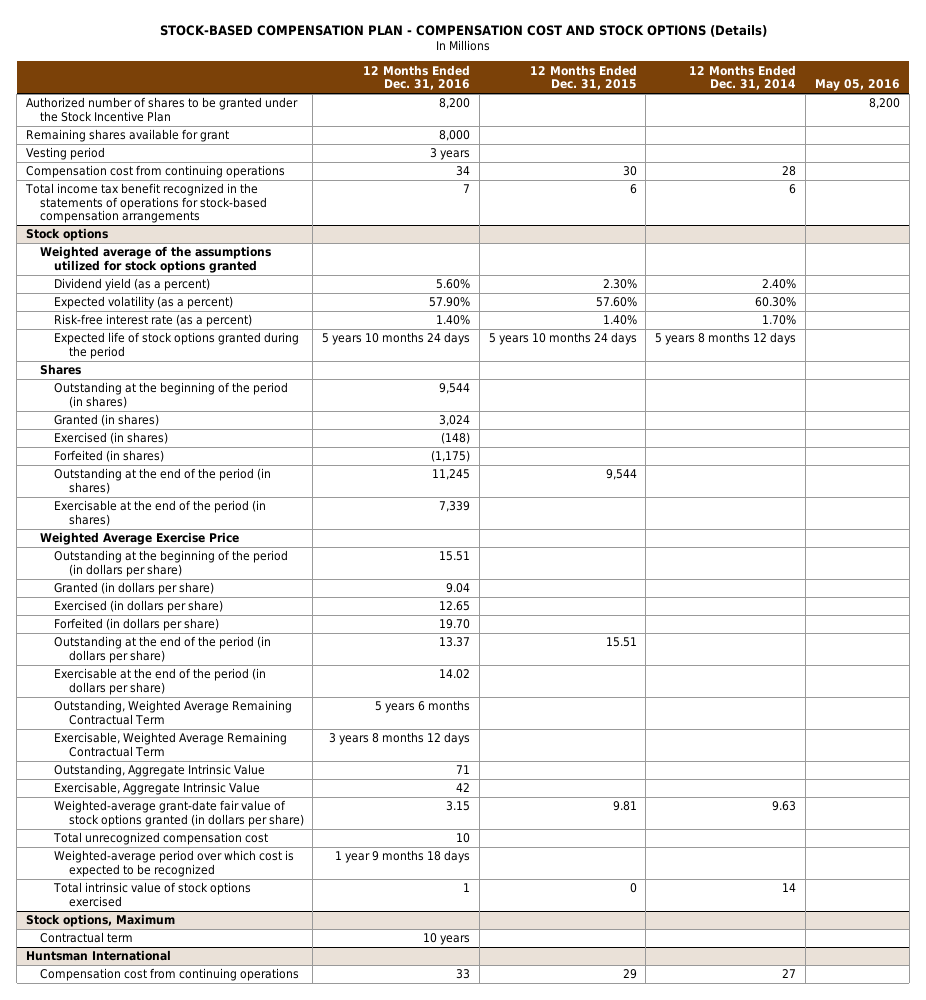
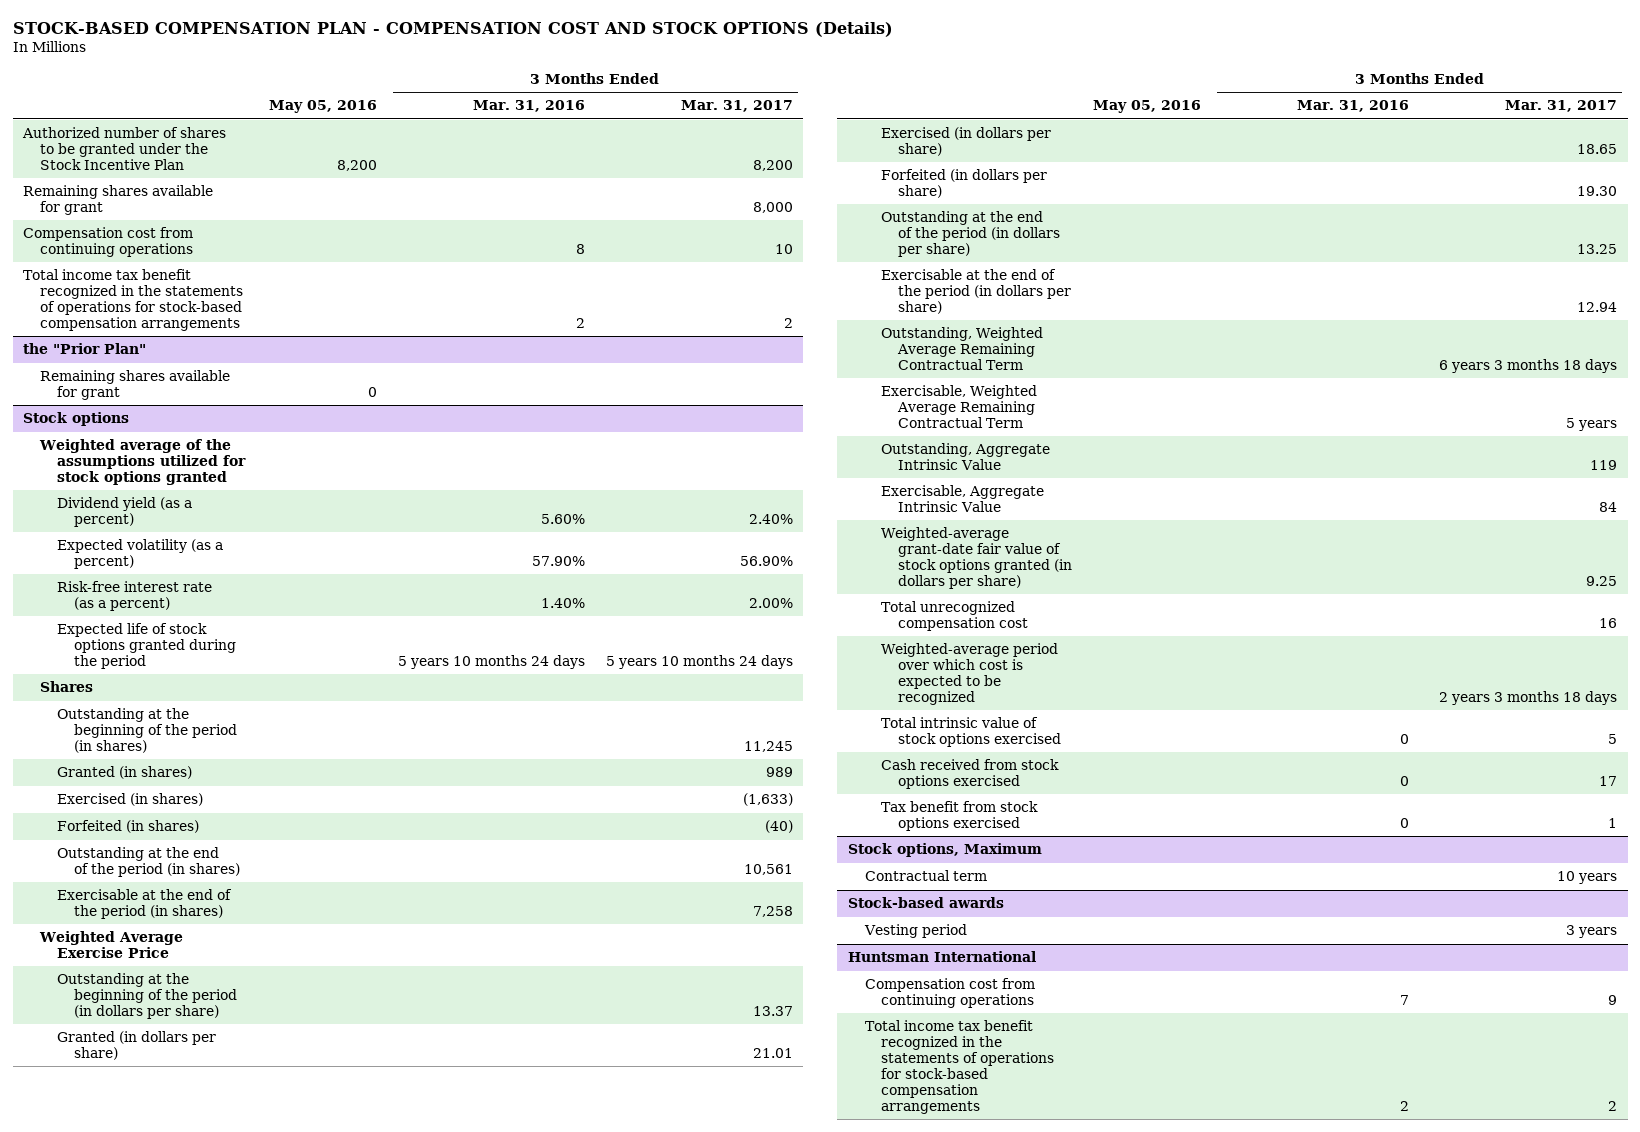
- | 12 Months Ended Dec. 31, 2016 | 12 Months Ended Dec. 31, 2015 | 12 Months Ended Dec. 31, 2014 | May 05, 2016
+ | May 05, 2016 | 3 Months Ended Mar. 31, 2016 | 3 Months Ended Mar. 31, 2017
- Vesting period | 3 years | | |
+ the "Prior Plan"
+ Remaining shares available for grant | 0 | |
@ Stock options
+ Cash received from stock options exercised | | 0 | 17
+ Tax benefit from stock options exercised | | 0 | 1
+ Stock-based awards
+ Vesting period | | | 3 years
@ Huntsman International
+ Total income tax benefit recognized in the statements of operations for stock-based compensation arrangements | | 2 | 2

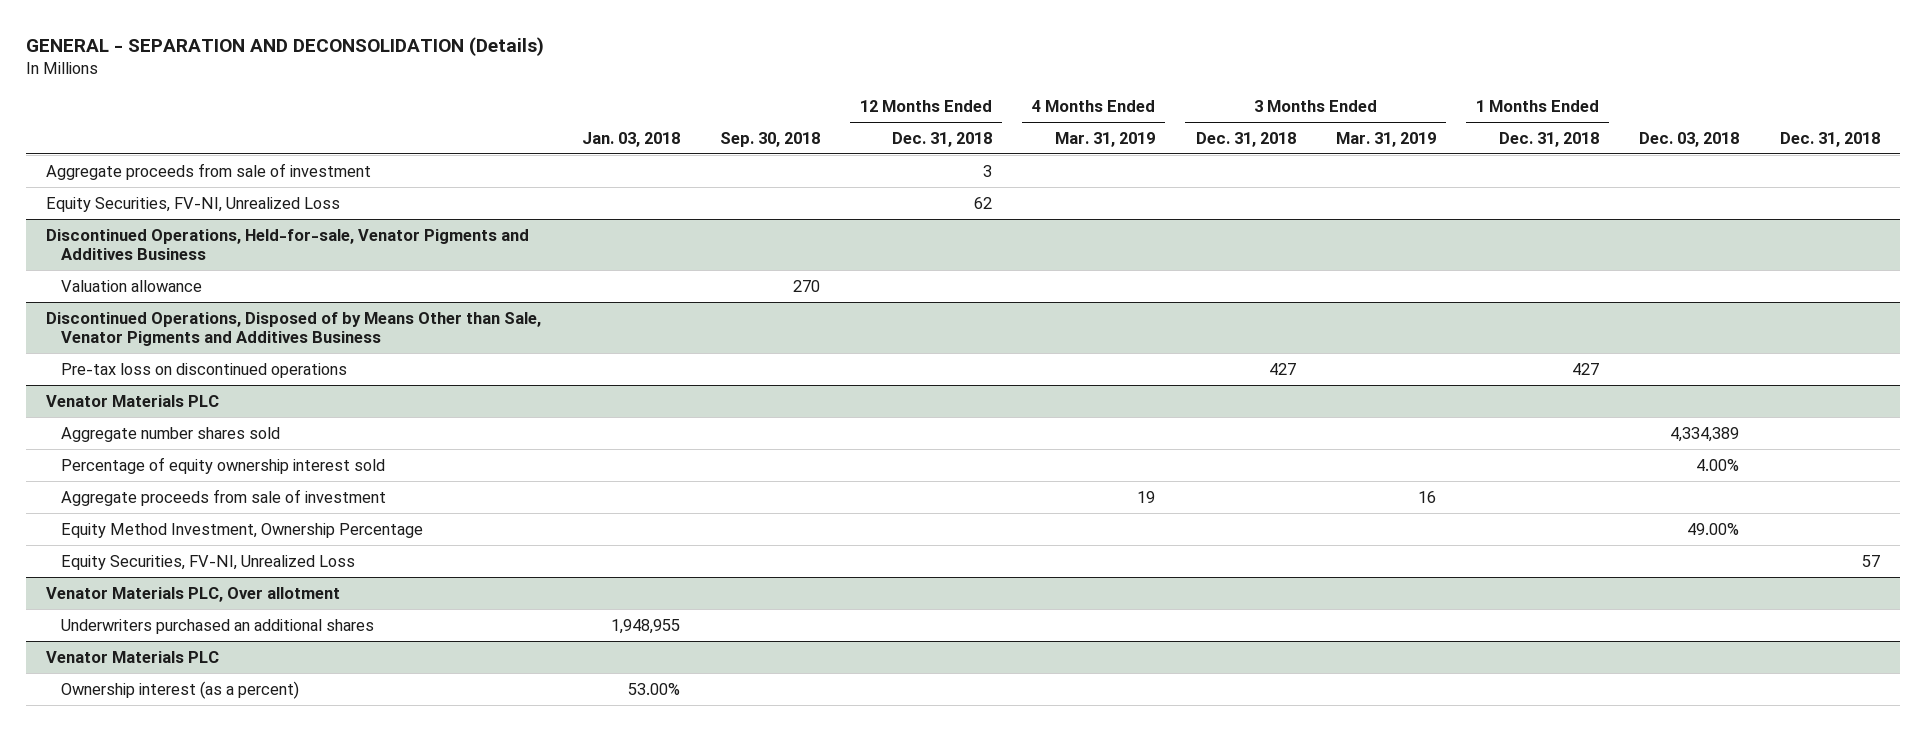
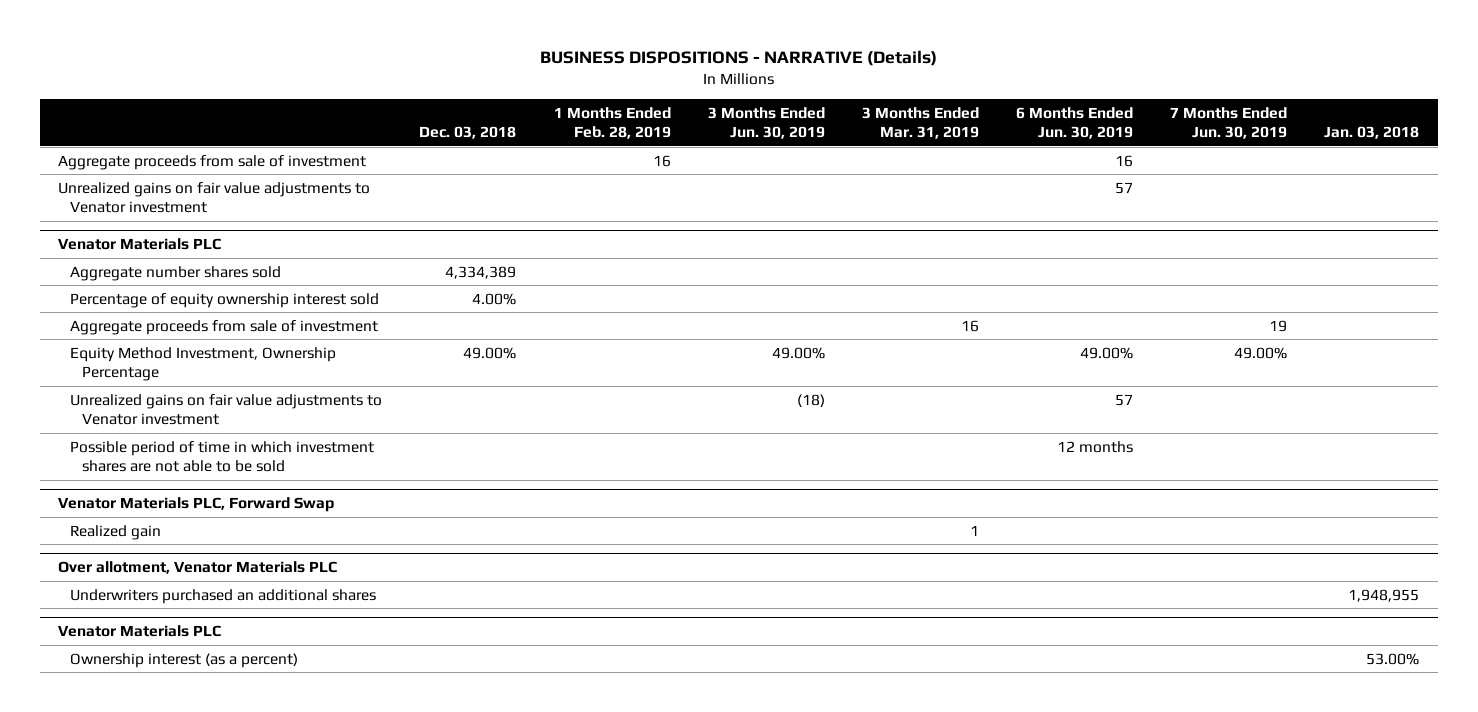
- GENERAL - SEPARATION AND DECONSOLIDATION (Details)
+ BUSINESS DISPOSITIONS - NARRATIVE (Details)
- | Jan. 03, 2018 | Sep. 30, 2018 | 12 Months Ended Dec. 31, 2018 | 4 Months Ended Mar. 31, 2019 | 3 Months Ended Dec. 31, 2018 | 3 Months Ended Mar. 31, 2019 | 1 Months Ended Dec. 31, 2018 | Dec. 03, 2018 | Dec. 31, 2018
+ | Dec. 03, 2018 | 1 Months Ended Feb. 28, 2019 | 3 Months Ended Jun. 30, 2019 | 3 Months Ended Mar. 31, 2019 | 6 Months Ended Jun. 30, 2019 | 7 Months Ended Jun. 30, 2019 | Jan. 03, 2018
- Equity Securities, FV-NI, Unrealized Loss | | | 62 | | | | | |
- Discontinued Operations, Held-for-sale, Venator Pigments and Additives Business
- Valuation allowance | | 270 | | | | | | |
- Discontinued Operations, Disposed of by Means Other than Sale, Venator Pigments and Additives Business
- Pre-tax loss on discontinued operations | | | | | 427 | | 427 | |
+ Unrealized gains on fair value adjustments to Venator investment | | | | | 57 | |
@ Venator Materials PLC
- Equity Securities, FV-NI, Unrealized Loss | | | | | | | | | 57
- Venator Materials PLC, Over allotment
@ Venator Materials PLC
+ Unrealized gains on fair value adjustments to Venator investment | | | (18) | | 57 | |
+ Possible period of time in which investment shares are not able to be sold | | | | | 12 months | |
+ Venator Materials PLC, Forward Swap
+ Realized gain | | | | 1 | | |
+ Over allotment, Venator Materials PLC

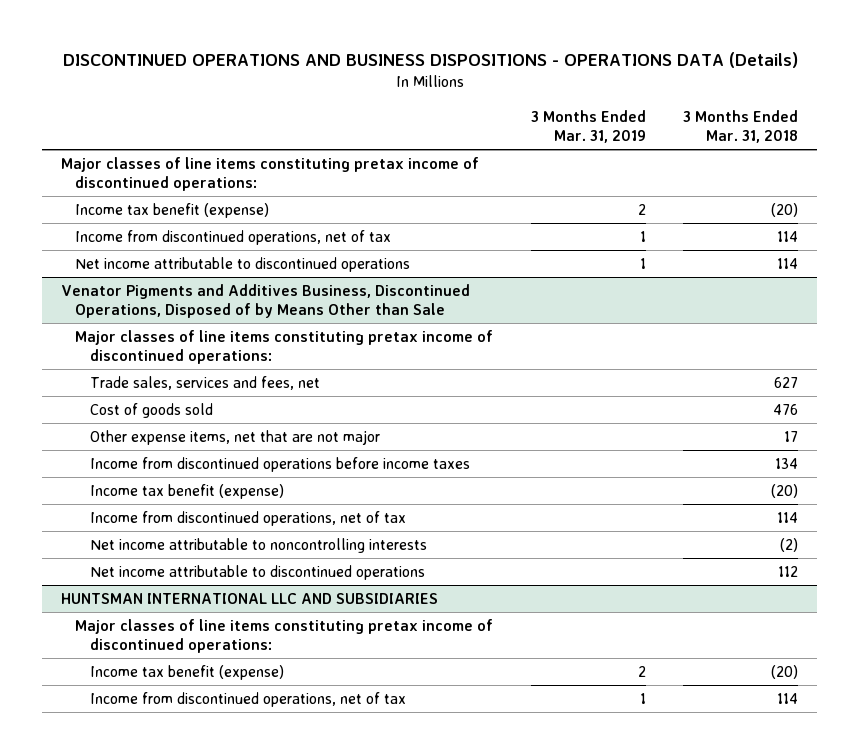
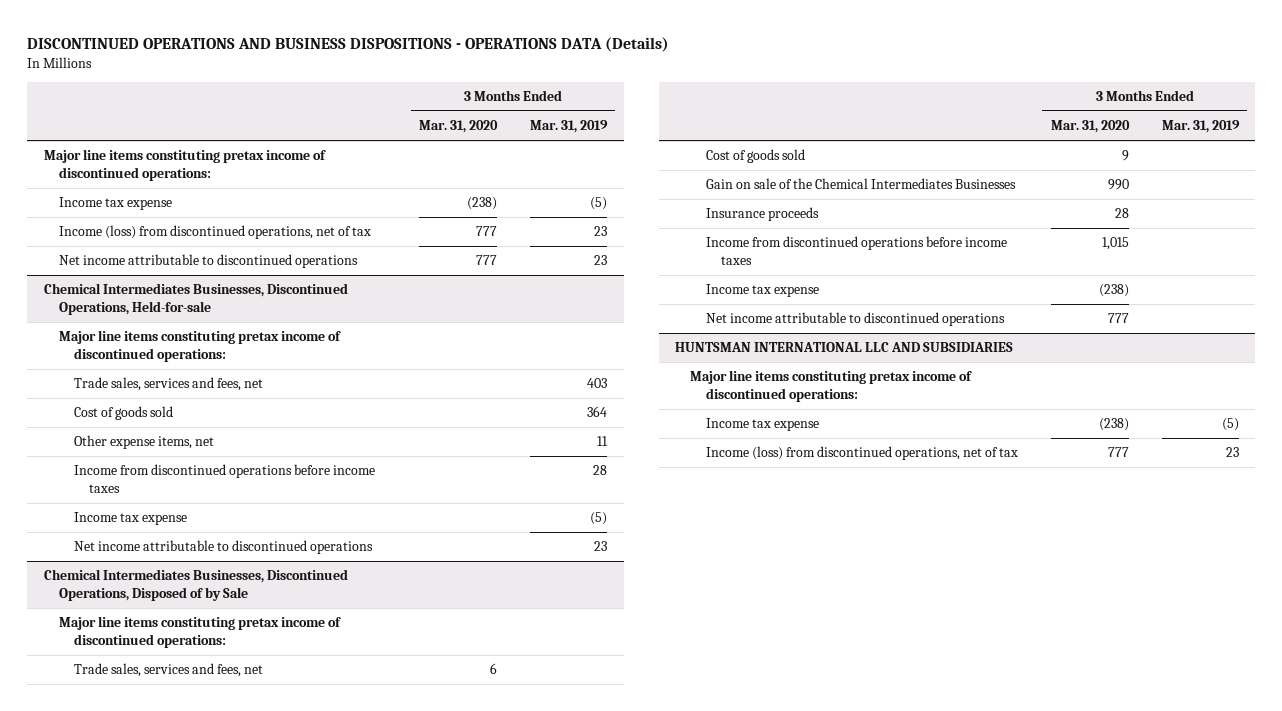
- | 3 Months Ended Mar. 31, 2019 | 3 Months Ended Mar. 31, 2018
+ | 3 Months Ended Mar. 31, 2020 | 3 Months Ended Mar. 31, 2019
- Major classes of line items constituting pretax income of discontinued operations:
- Income tax benefit (expense) | 2 | (20)
- Income from discontinued operations, net of tax | 1 | 114
- Net income attributable to discontinued operations | 1 | 114
- Venator Pigments and Additives Business, Discontinued Operations, Disposed of by Means Other than Sale
- Major classes of line items constituting pretax income of discontinued operations:
- Trade sales, services and fees, net | | 627
- Cost of goods sold | | 476
- Other expense items, net that are not major | | 17
- Income from discontinued operations before income taxes | | 134
- Income tax benefit (expense) | | (20)
- Income from discontinued operations, net of tax | | 114
- Net income attributable to noncontrolling interests | | (2)
- Net income attributable to discontinued operations | | 112
+ Major line items constituting pretax income of discontinued operations:
+ Income tax expense | (238) | (5)
+ Income (loss) from discontinued operations, net of tax | 777 | 23
+ Net income attributable to discontinued operations | 777 | 23
+ Chemical Intermediates Businesses, Discontinued Operations, Held-for-sale
+ Major line items constituting pretax income of discontinued operations:
+ Trade sales, services and fees, net | | 403
+ Cost of goods sold | | 364
+ Other expense items, net | | 11
+ Income from discontinued operations before income taxes | | 28
+ Income tax expense | | (5)
+ Net income attributable to discontinued operations | | 23
+ Chemical Intermediates Businesses, Discontinued Operations, Disposed of by Sale
+ Major line items constituting pretax income of discontinued operations:
+ Trade sales, services and fees, net | 6 |
+ Cost of goods sold | 9 |
+ Gain on sale of the Chemical Intermediates Businesses | 990 |
+ Insurance proceeds | 28 |
+ Income from discontinued operations before income taxes | 1,015 |
+ Income tax expense | (238) |
+ Net income attributable to discontinued operations | 777 |
@ HUNTSMAN INTERNATIONAL LLC AND SUBSIDIARIES
- Major classes of line items constituting pretax income of discontinued operations:
- Income tax benefit (expense) | 2 | (20)
- Income from discontinued operations, net of tax | 1 | 114
+ Major line items constituting pretax income of discontinued operations:
+ Income tax expense | (238) | (5)
+ Income (loss) from discontinued operations, net of tax | 777 | 23

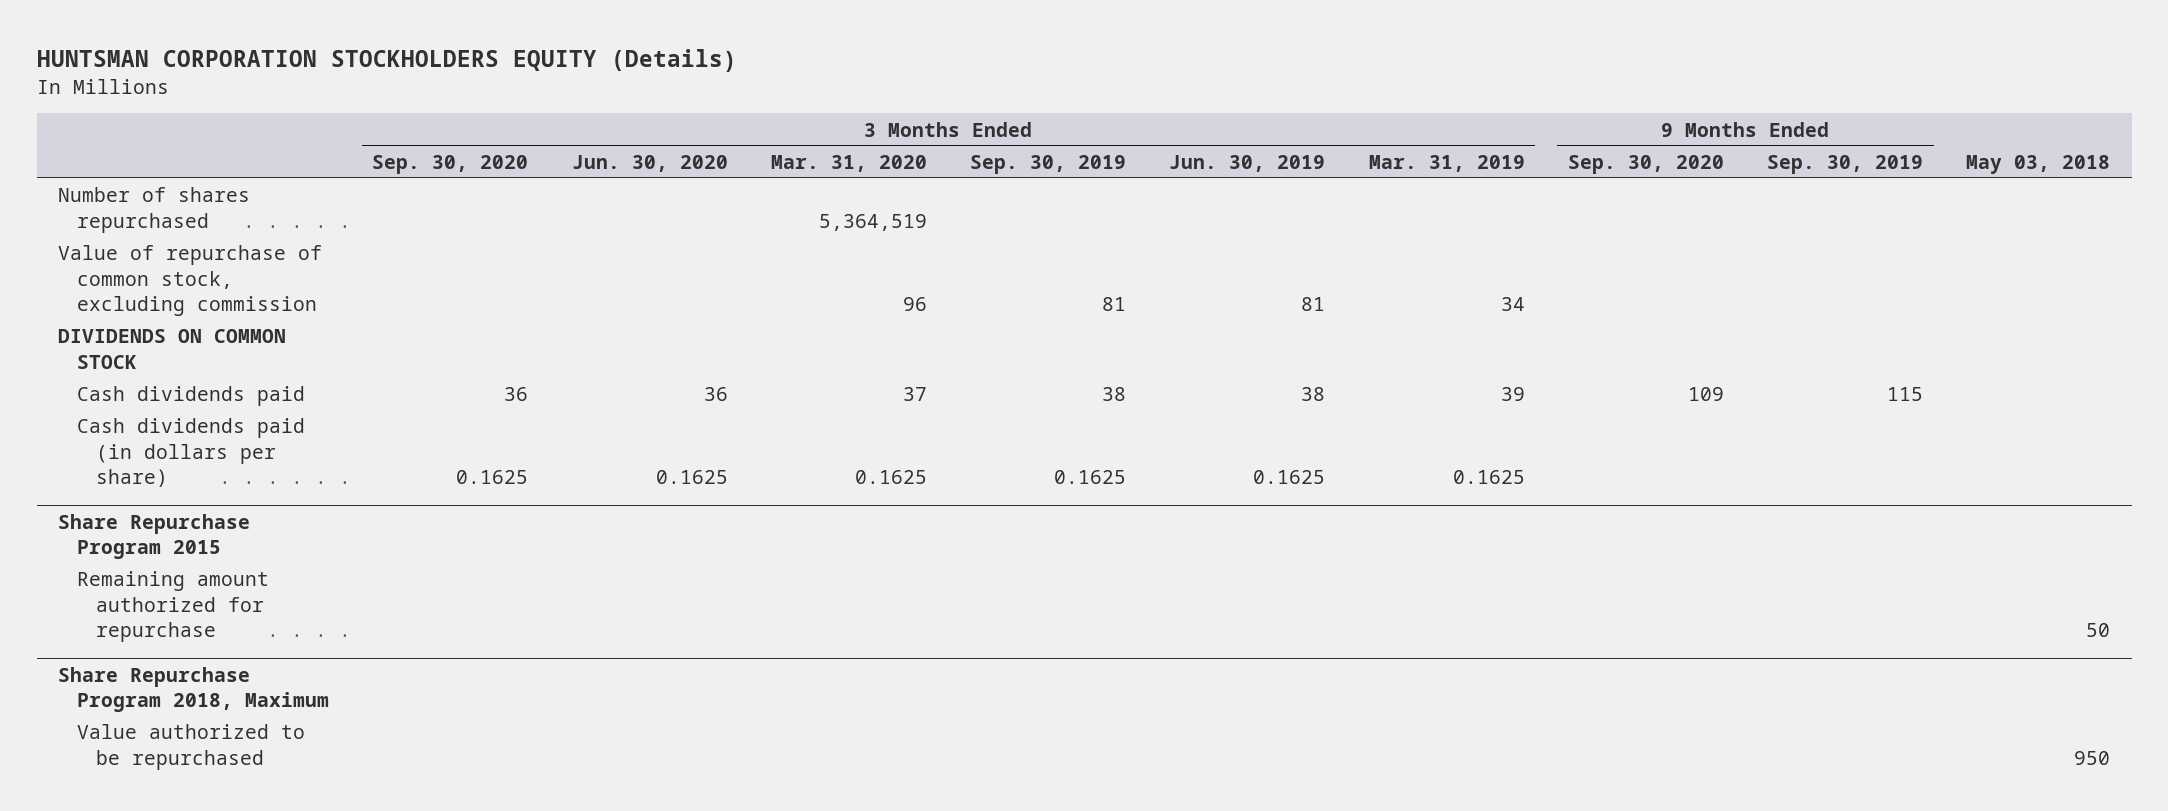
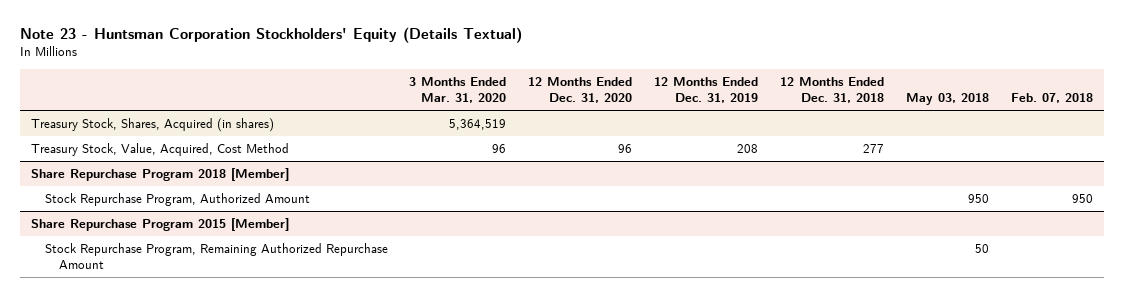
- HUNTSMAN CORPORATION STOCKHOLDERS EQUITY (Details)
+ Note 23 - Huntsman Corporation Stockholders' Equity (Details Textual)
- | 3 Months Ended Sep. 30, 2020 | 3 Months Ended Jun. 30, 2020 | 3 Months Ended Mar. 31, 2020 | 3 Months Ended Sep. 30, 2019 | 3 Months Ended Jun. 30, 2019 | 3 Months Ended Mar. 31, 2019 | 9 Months Ended Sep. 30, 2020 | 9 Months Ended Sep. 30, 2019 | May 03, 2018
+ | 3 Months Ended Mar. 31, 2020 | 12 Months Ended Dec. 31, 2020 | 12 Months Ended Dec. 31, 2019 | 12 Months Ended Dec. 31, 2018 | May 03, 2018 | Feb. 07, 2018
- Number of shares repurchased | | | 5,364,519 | | | | | |
- Value of repurchase of common stock, excluding commission | | | 96 | 81 | 81 | 34 | | |
- DIVIDENDS ON COMMON STOCK
- Cash dividends paid | 36 | 36 | 37 | 38 | 38 | 39 | 109 | 115 |
- Cash dividends paid (in dollars per share) | 0.1625 | 0.1625 | 0.1625 | 0.1625 | 0.1625 | 0.1625 | | |
- Share Repurchase Program 2015
- Remaining amount authorized for repurchase | | | | | | | | | 50
- Share Repurchase Program 2018, Maximum
- Value authorized to be repurchased | | | | | | | | | 950
+ Treasury Stock, Shares, Acquired (in shares) | 5,364,519 | | | | |
+ Treasury Stock, Value, Acquired, Cost Method | 96 | 96 | 208 | 277 | |
+ Share Repurchase Program 2018 [Member]
+ Stock Repurchase Program, Authorized Amount | | | | | 950 | 950
+ Share Repurchase Program 2015 [Member]
+ Stock Repurchase Program, Remaining Authorized Repurchase Amount | | | | | 50 |

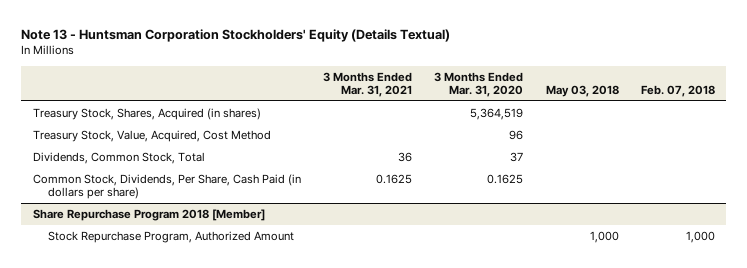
- Note 23 - Huntsman Corporation Stockholders' Equity (Details Textual)
+ Note 13 - Huntsman Corporation Stockholders' Equity (Details Textual)
- | 3 Months Ended Mar. 31, 2020 | 12 Months Ended Dec. 31, 2020 | 12 Months Ended Dec. 31, 2019 | 12 Months Ended Dec. 31, 2018 | May 03, 2018 | Feb. 07, 2018
+ | 3 Months Ended Mar. 31, 2021 | 3 Months Ended Mar. 31, 2020 | May 03, 2018 | Feb. 07, 2018
+ Dividends, Common Stock, Total | 36 | 37 | |
+ Common Stock, Dividends, Per Share, Cash Paid (in dollars per share) | 0.1625 | 0.1625 | |
@ Share Repurchase Program 2018 [Member]
- Stock Repurchase Program, Authorized Amount | | | | | 950 | 950
- Share Repurchase Program 2015 [Member]
- Stock Repurchase Program, Remaining Authorized Repurchase Amount | | | | | 50 |
@ Share Repurchase Program 2018 [Member]
+ Stock Repurchase Program, Authorized Amount | | | 1,000 | 1,000

